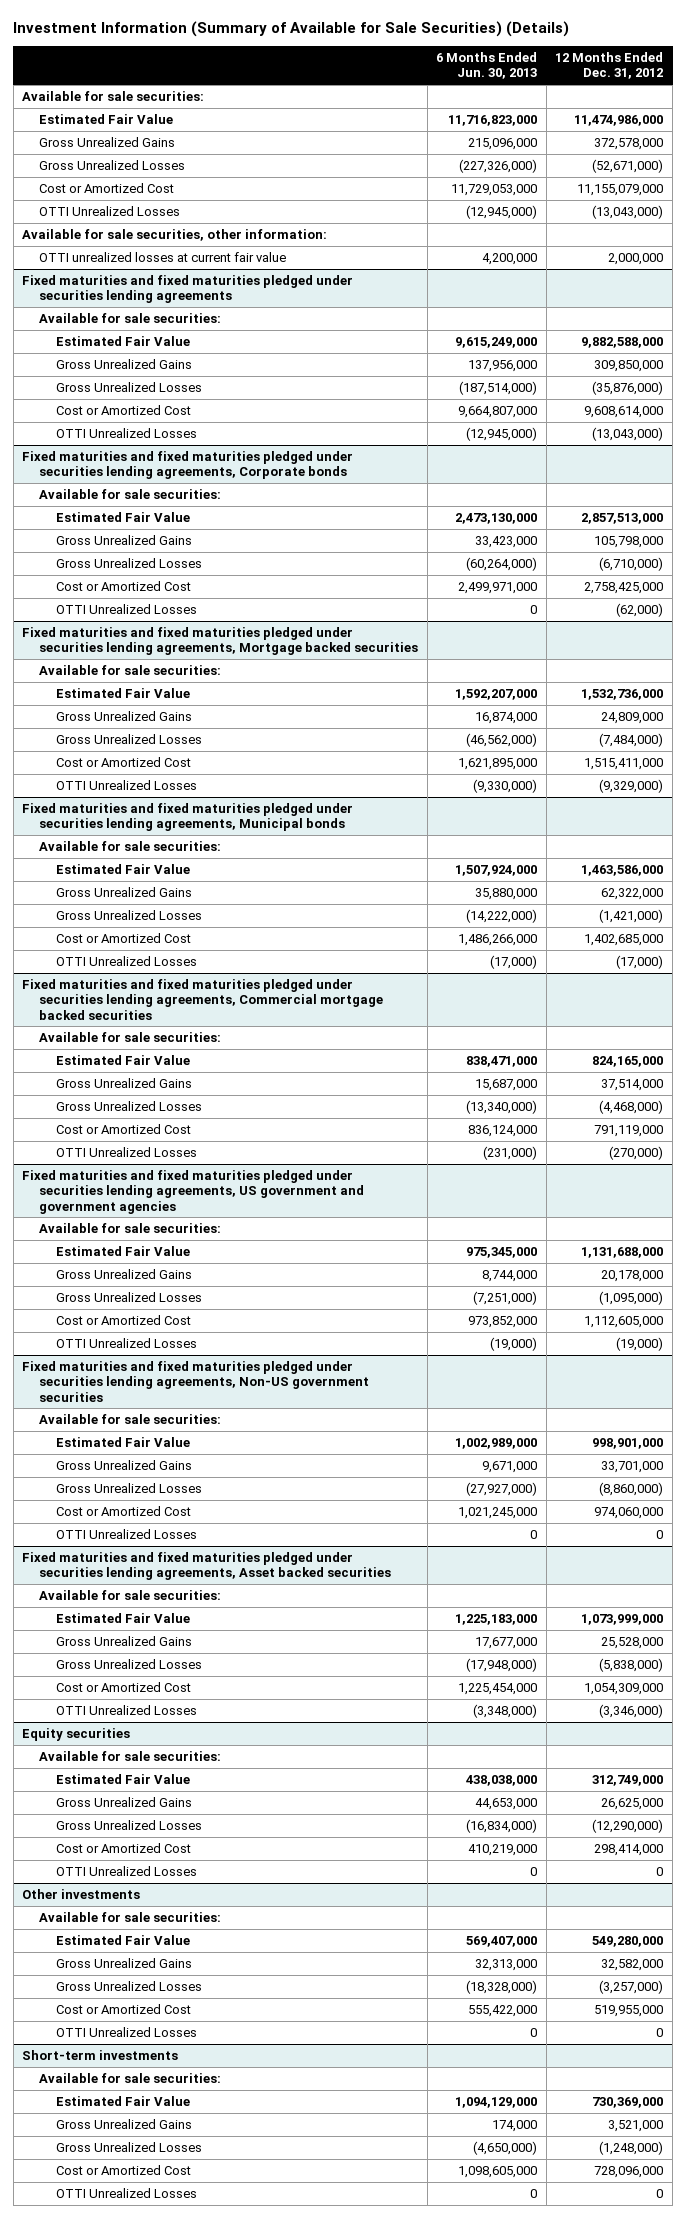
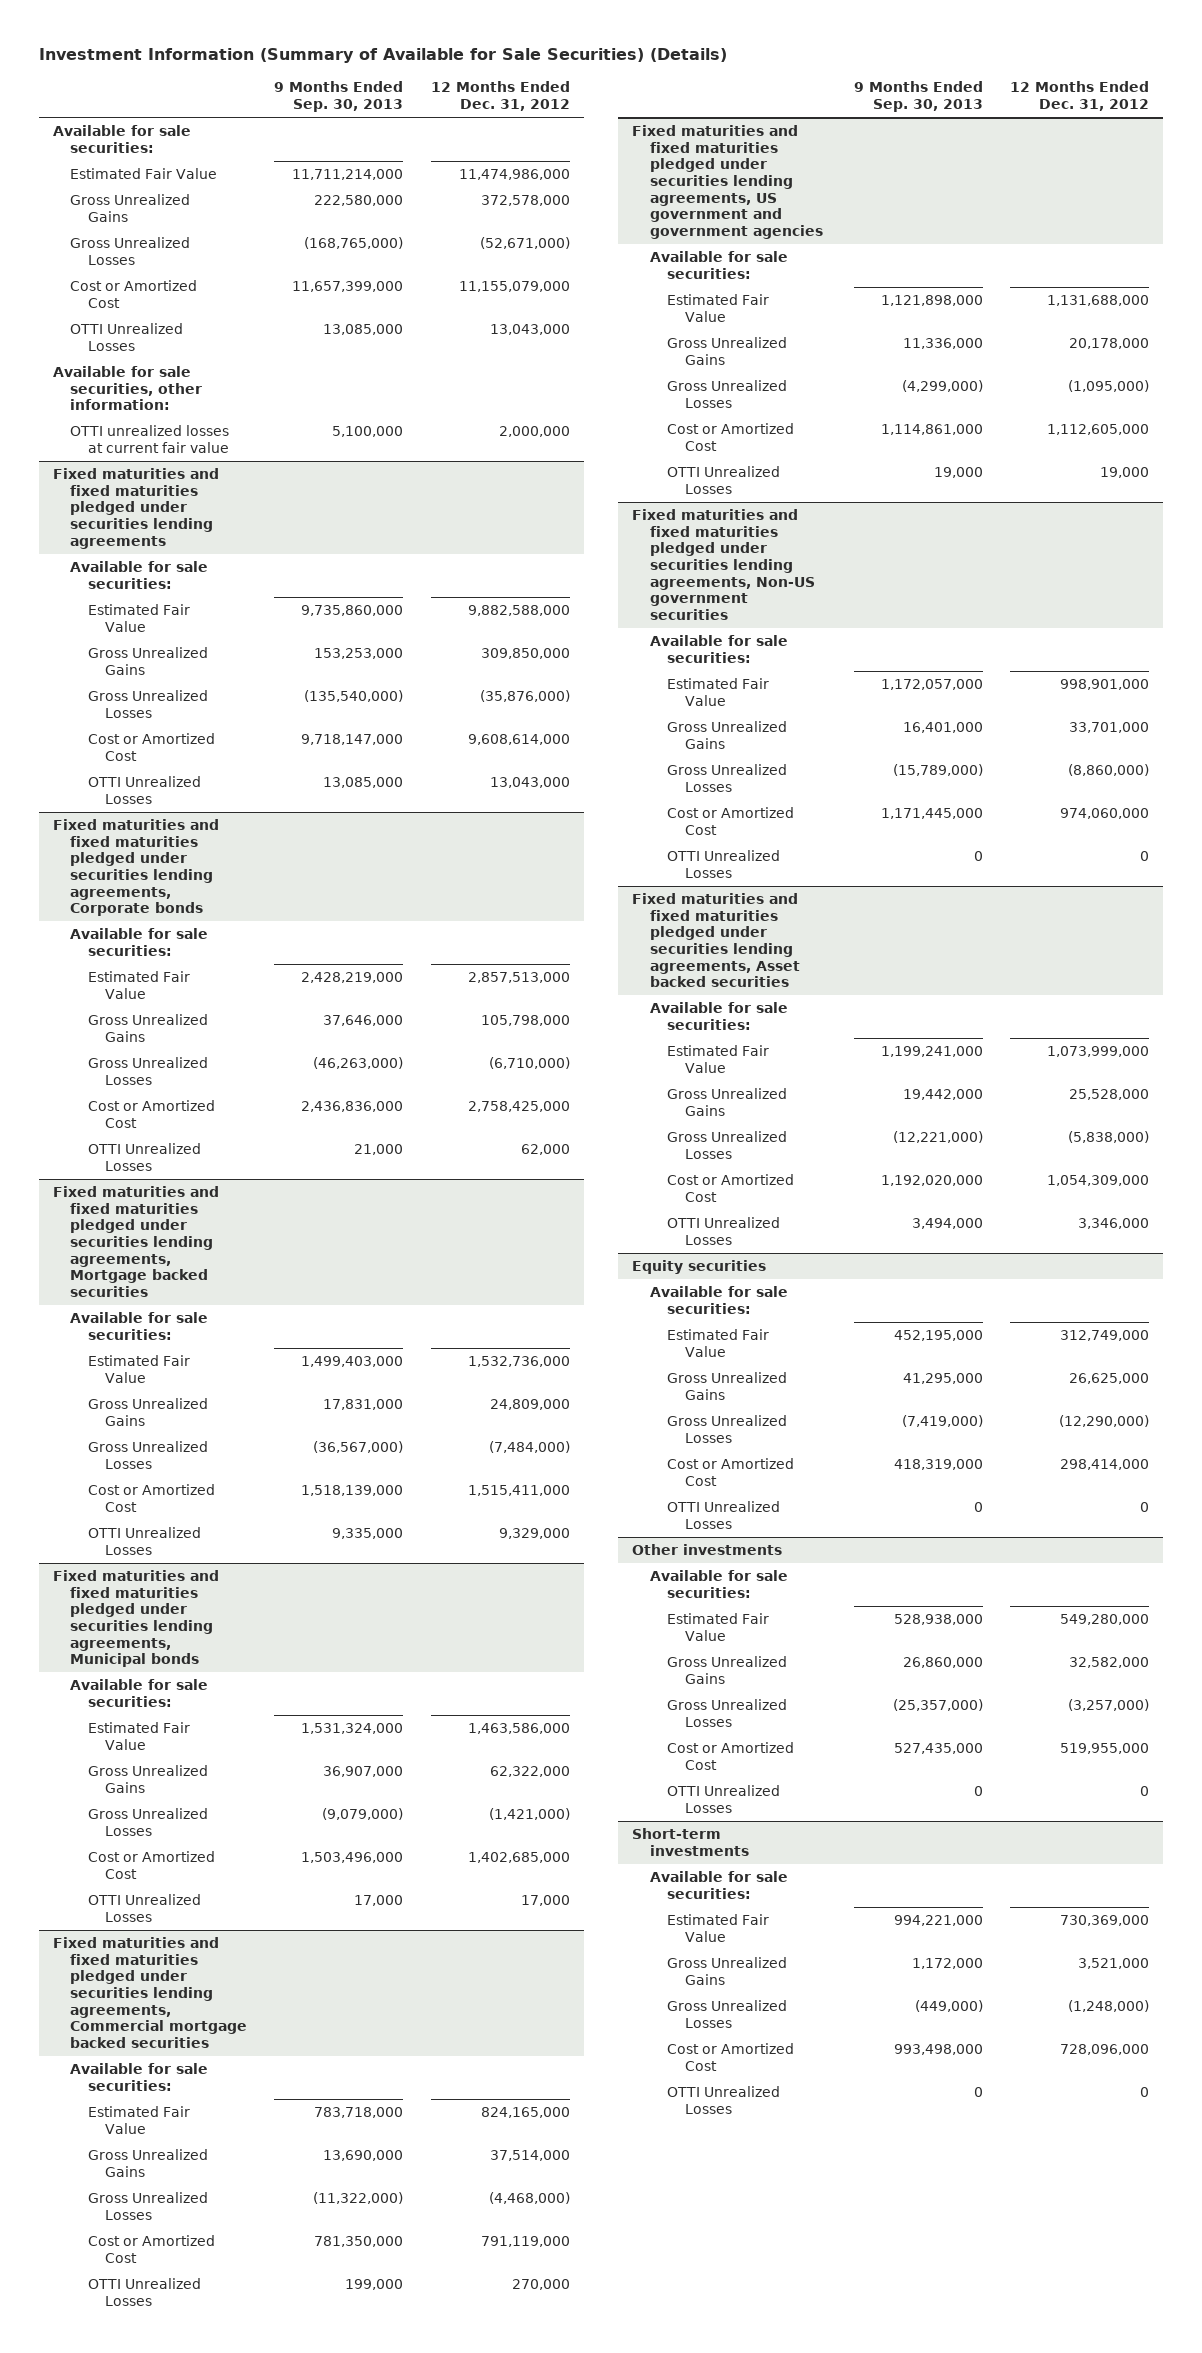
- | 6 Months Ended Jun. 30, 2013 | 12 Months Ended Dec. 31, 2012
+ | 9 Months Ended Sep. 30, 2013 | 12 Months Ended Dec. 31, 2012
- OTTI Unrealized Losses | (12,945,000) | (13,043,000)
+ OTTI Unrealized Losses | 13,085,000 | 13,043,000
@ Fixed maturities and fixed maturities pledged under securities lending agreements
- OTTI Unrealized Losses | (12,945,000) | (13,043,000)
+ OTTI Unrealized Losses | 13,085,000 | 13,043,000
@ Fixed maturities and fixed maturities pledged under securities lending agreements, Corporate bonds
- OTTI Unrealized Losses | 0 | (62,000)
+ OTTI Unrealized Losses | 21,000 | 62,000
@ Fixed maturities and fixed maturities pledged under securities lending agreements, Mortgage backed securities
- OTTI Unrealized Losses | (9,330,000) | (9,329,000)
+ OTTI Unrealized Losses | 9,335,000 | 9,329,000
@ Fixed maturities and fixed maturities pledged under securities lending agreements, Municipal bonds
- OTTI Unrealized Losses | (17,000) | (17,000)
+ OTTI Unrealized Losses | 17,000 | 17,000
@ Fixed maturities and fixed maturities pledged under securities lending agreements, Commercial mortgage backed securities
- OTTI Unrealized Losses | (231,000) | (270,000)
+ OTTI Unrealized Losses | 199,000 | 270,000
@ Fixed maturities and fixed maturities pledged under securities lending agreements, US government and government agencies
- OTTI Unrealized Losses | (19,000) | (19,000)
+ OTTI Unrealized Losses | 19,000 | 19,000
@ Fixed maturities and fixed maturities pledged under securities lending agreements, Asset backed securities
- OTTI Unrealized Losses | (3,348,000) | (3,346,000)
+ OTTI Unrealized Losses | 3,494,000 | 3,346,000

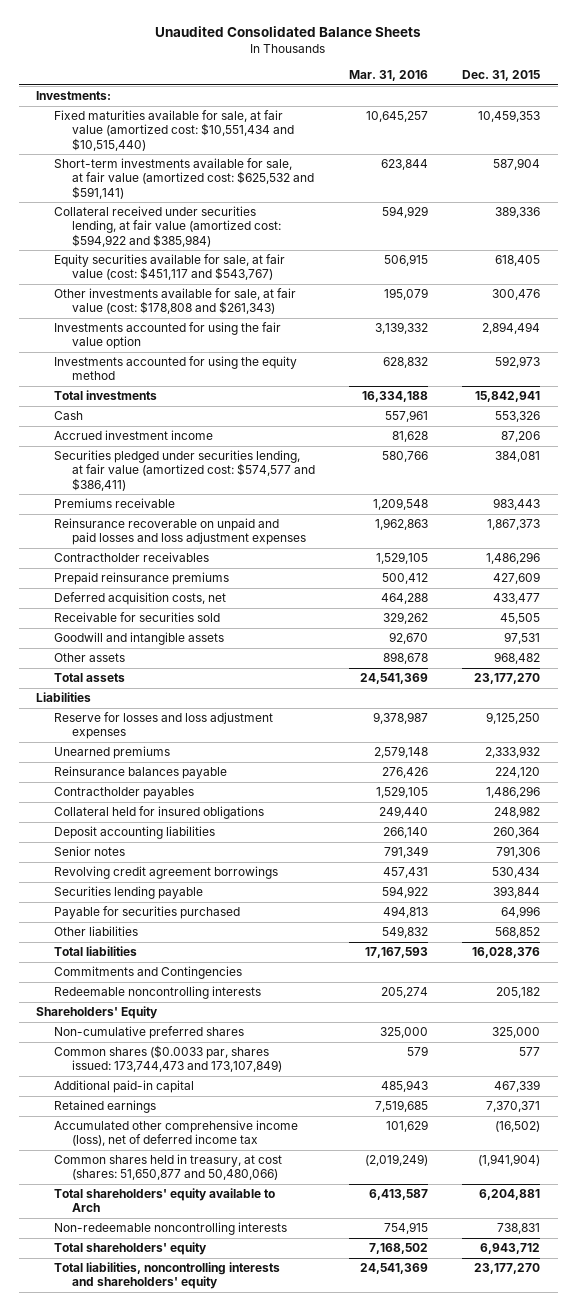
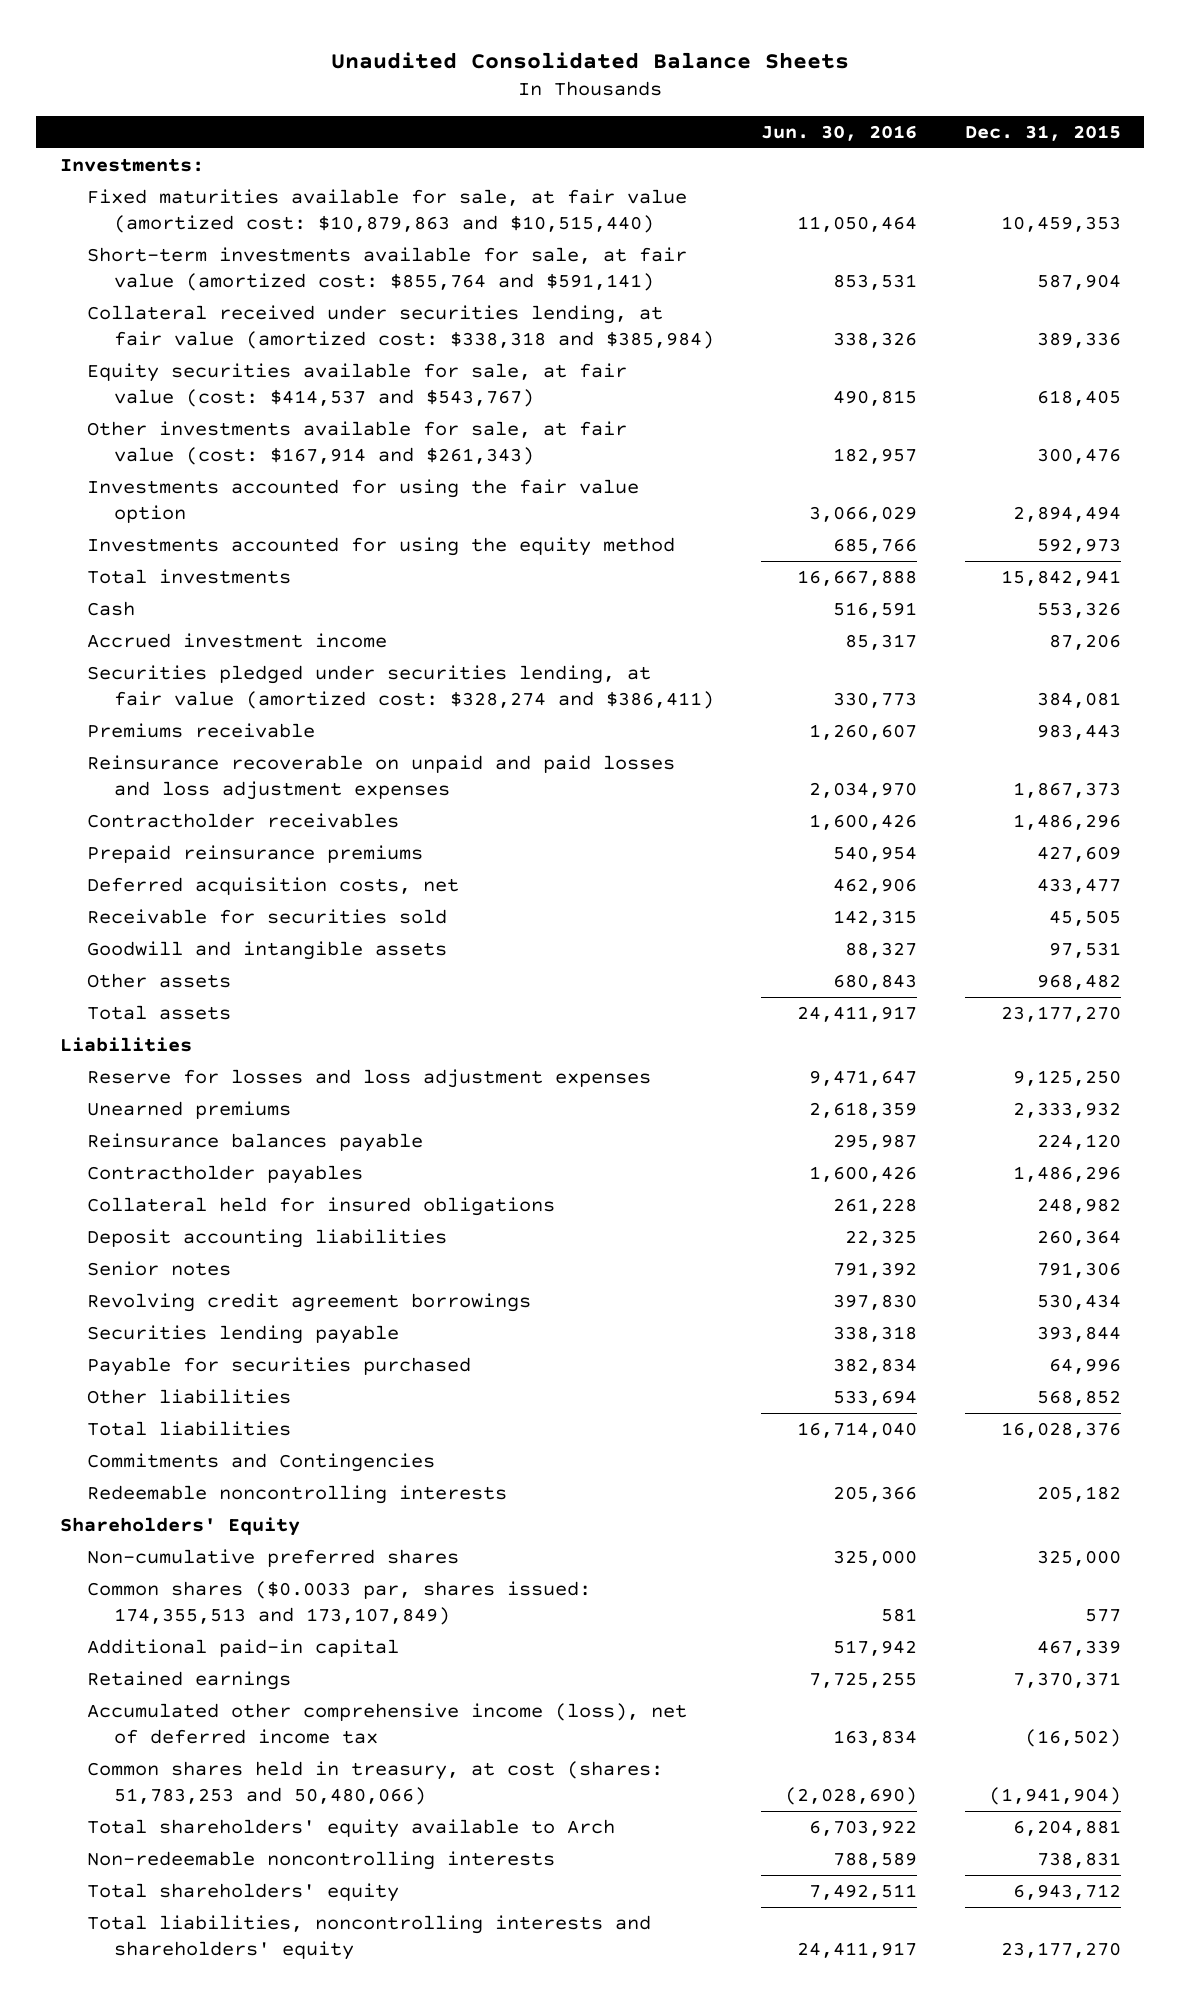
- | Mar. 31, 2016 | Dec. 31, 2015
+ | Jun. 30, 2016 | Dec. 31, 2015
- Fixed maturities available for sale, at fair value (amortized cost: $10,551,434 and $10,515,440) | 10,645,257 | 10,459,353
- Short-term investments available for sale, at fair value (amortized cost: $625,532 and $591,141) | 623,844 | 587,904
- Collateral received under securities lending, at fair value (amortized cost: $594,922 and $385,984) | 594,929 | 389,336
- Equity securities available for sale, at fair value (cost: $451,117 and $543,767) | 506,915 | 618,405
- Other investments available for sale, at fair value (cost: $178,808 and $261,343) | 195,079 | 300,476
+ Fixed maturities available for sale, at fair value (amortized cost: $10,879,863 and $10,515,440) | 11,050,464 | 10,459,353
+ Short-term investments available for sale, at fair value (amortized cost: $855,764 and $591,141) | 853,531 | 587,904
+ Collateral received under securities lending, at fair value (amortized cost: $338,318 and $385,984) | 338,326 | 389,336
+ Equity securities available for sale, at fair value (cost: $414,537 and $543,767) | 490,815 | 618,405
+ Other investments available for sale, at fair value (cost: $167,914 and $261,343) | 182,957 | 300,476
- Securities pledged under securities lending, at fair value (amortized cost: $574,577 and $386,411) | 580,766 | 384,081
+ Securities pledged under securities lending, at fair value (amortized cost: $328,274 and $386,411) | 330,773 | 384,081
- Common shares ($0.0033 par, shares issued: 173,744,473 and 173,107,849) | 579 | 577
+ Common shares ($0.0033 par, shares issued: 174,355,513 and 173,107,849) | 581 | 577
- Common shares held in treasury, at cost (shares: 51,650,877 and 50,480,066) | (2,019,249) | (1,941,904)
+ Common shares held in treasury, at cost (shares: 51,783,253 and 50,480,066) | (2,028,690) | (1,941,904)

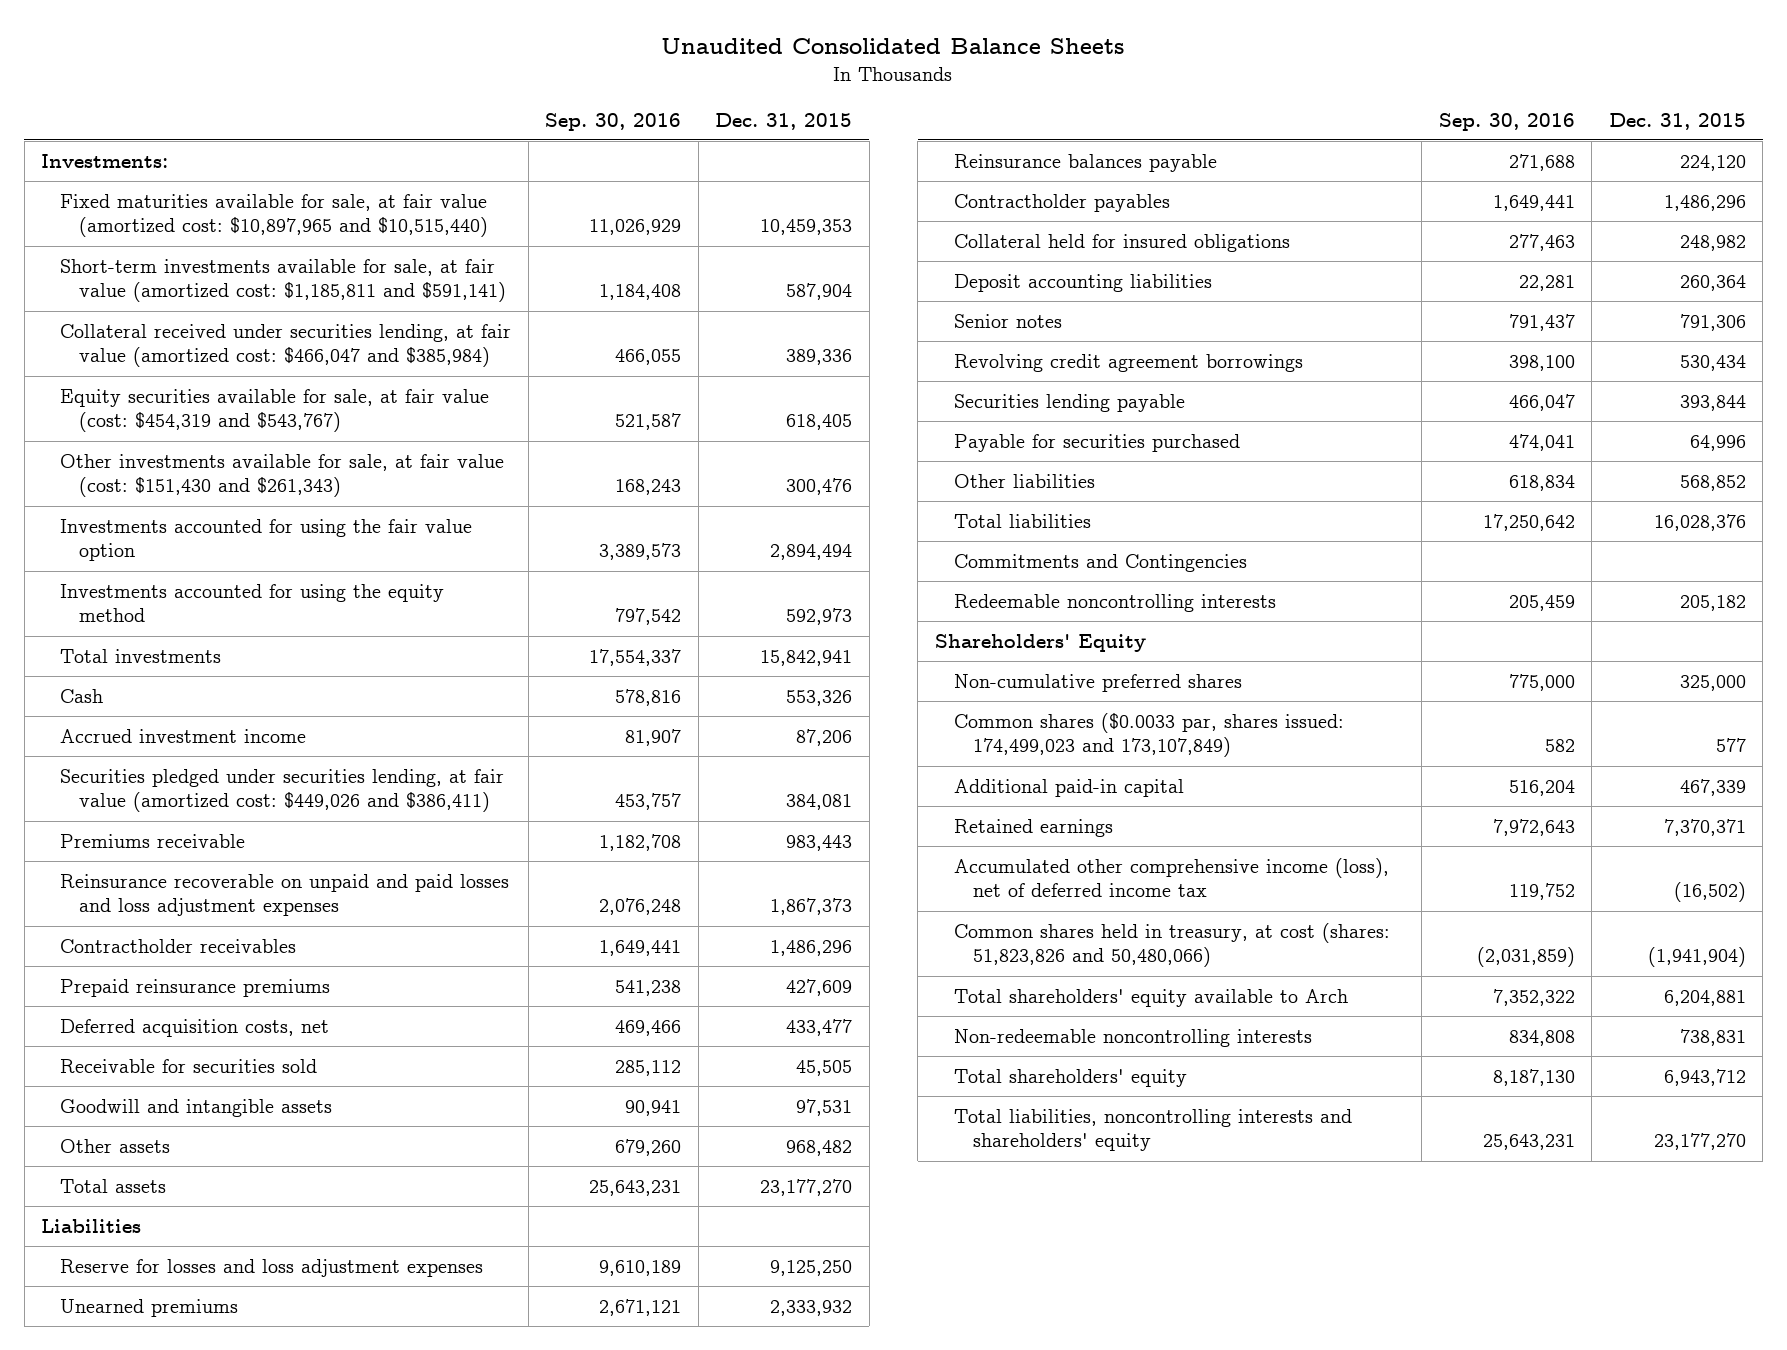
- | Jun. 30, 2016 | Dec. 31, 2015
+ | Sep. 30, 2016 | Dec. 31, 2015
- Fixed maturities available for sale, at fair value (amortized cost: $10,879,863 and $10,515,440) | 11,050,464 | 10,459,353
- Short-term investments available for sale, at fair value (amortized cost: $855,764 and $591,141) | 853,531 | 587,904
- Collateral received under securities lending, at fair value (amortized cost: $338,318 and $385,984) | 338,326 | 389,336
- Equity securities available for sale, at fair value (cost: $414,537 and $543,767) | 490,815 | 618,405
- Other investments available for sale, at fair value (cost: $167,914 and $261,343) | 182,957 | 300,476
+ Fixed maturities available for sale, at fair value (amortized cost: $10,897,965 and $10,515,440) | 11,026,929 | 10,459,353
+ Short-term investments available for sale, at fair value (amortized cost: $1,185,811 and $591,141) | 1,184,408 | 587,904
+ Collateral received under securities lending, at fair value (amortized cost: $466,047 and $385,984) | 466,055 | 389,336
+ Equity securities available for sale, at fair value (cost: $454,319 and $543,767) | 521,587 | 618,405
+ Other investments available for sale, at fair value (cost: $151,430 and $261,343) | 168,243 | 300,476
- Securities pledged under securities lending, at fair value (amortized cost: $328,274 and $386,411) | 330,773 | 384,081
+ Securities pledged under securities lending, at fair value (amortized cost: $449,026 and $386,411) | 453,757 | 384,081
- Common shares ($0.0033 par, shares issued: 174,355,513 and 173,107,849) | 581 | 577
+ Common shares ($0.0033 par, shares issued: 174,499,023 and 173,107,849) | 582 | 577
- Common shares held in treasury, at cost (shares: 51,783,253 and 50,480,066) | (2,028,690) | (1,941,904)
+ Common shares held in treasury, at cost (shares: 51,823,826 and 50,480,066) | (2,031,859) | (1,941,904)

